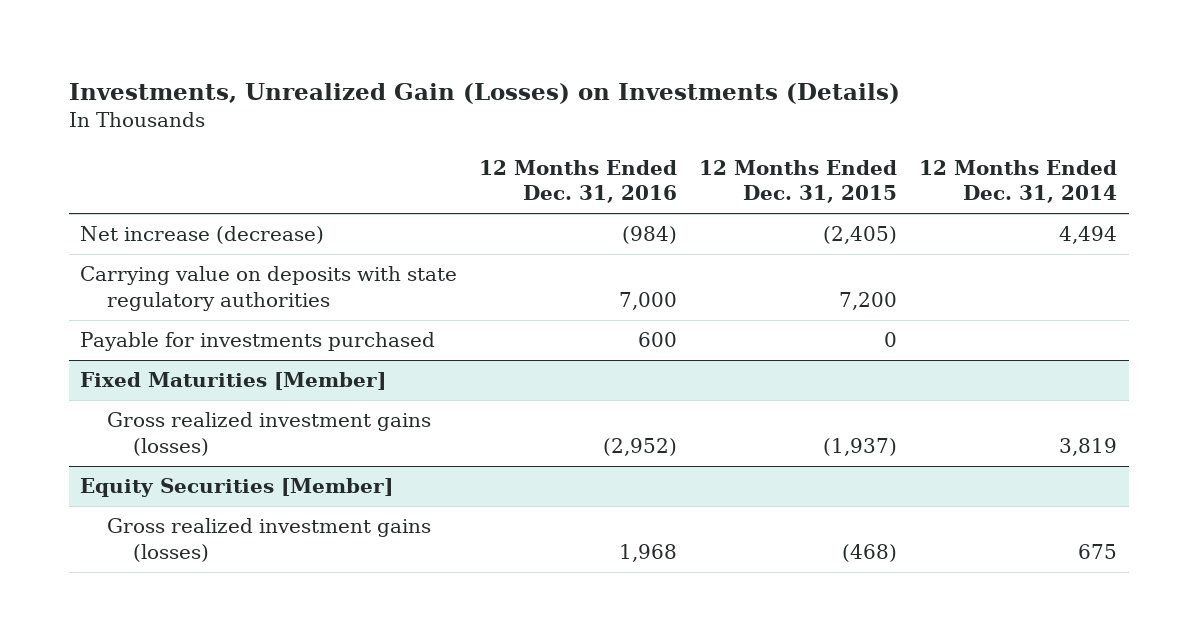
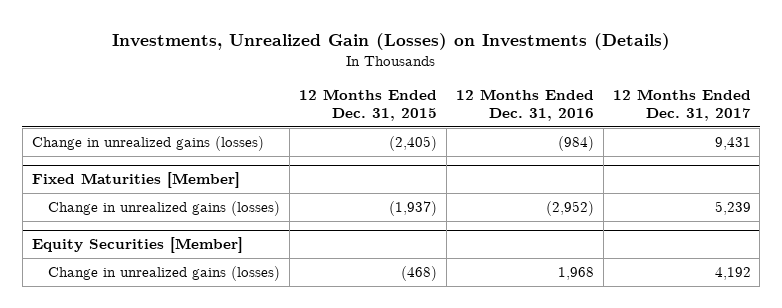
- | 12 Months Ended Dec. 31, 2016 | 12 Months Ended Dec. 31, 2015 | 12 Months Ended Dec. 31, 2014
+ | 12 Months Ended Dec. 31, 2015 | 12 Months Ended Dec. 31, 2016 | 12 Months Ended Dec. 31, 2017
- Net increase (decrease) | (984) | (2,405) | 4,494
- Carrying value on deposits with state regulatory authorities | 7,000 | 7,200 |
- Payable for investments purchased | 600 | 0 |
+ Change in unrealized gains (losses) | (2,405) | (984) | 9,431
@ Fixed Maturities [Member]
- Gross realized investment gains (losses) | (2,952) | (1,937) | 3,819
+ Change in unrealized gains (losses) | (1,937) | (2,952) | 5,239
@ Equity Securities [Member]
- Gross realized investment gains (losses) | 1,968 | (468) | 675
+ Change in unrealized gains (losses) | (468) | 1,968 | 4,192

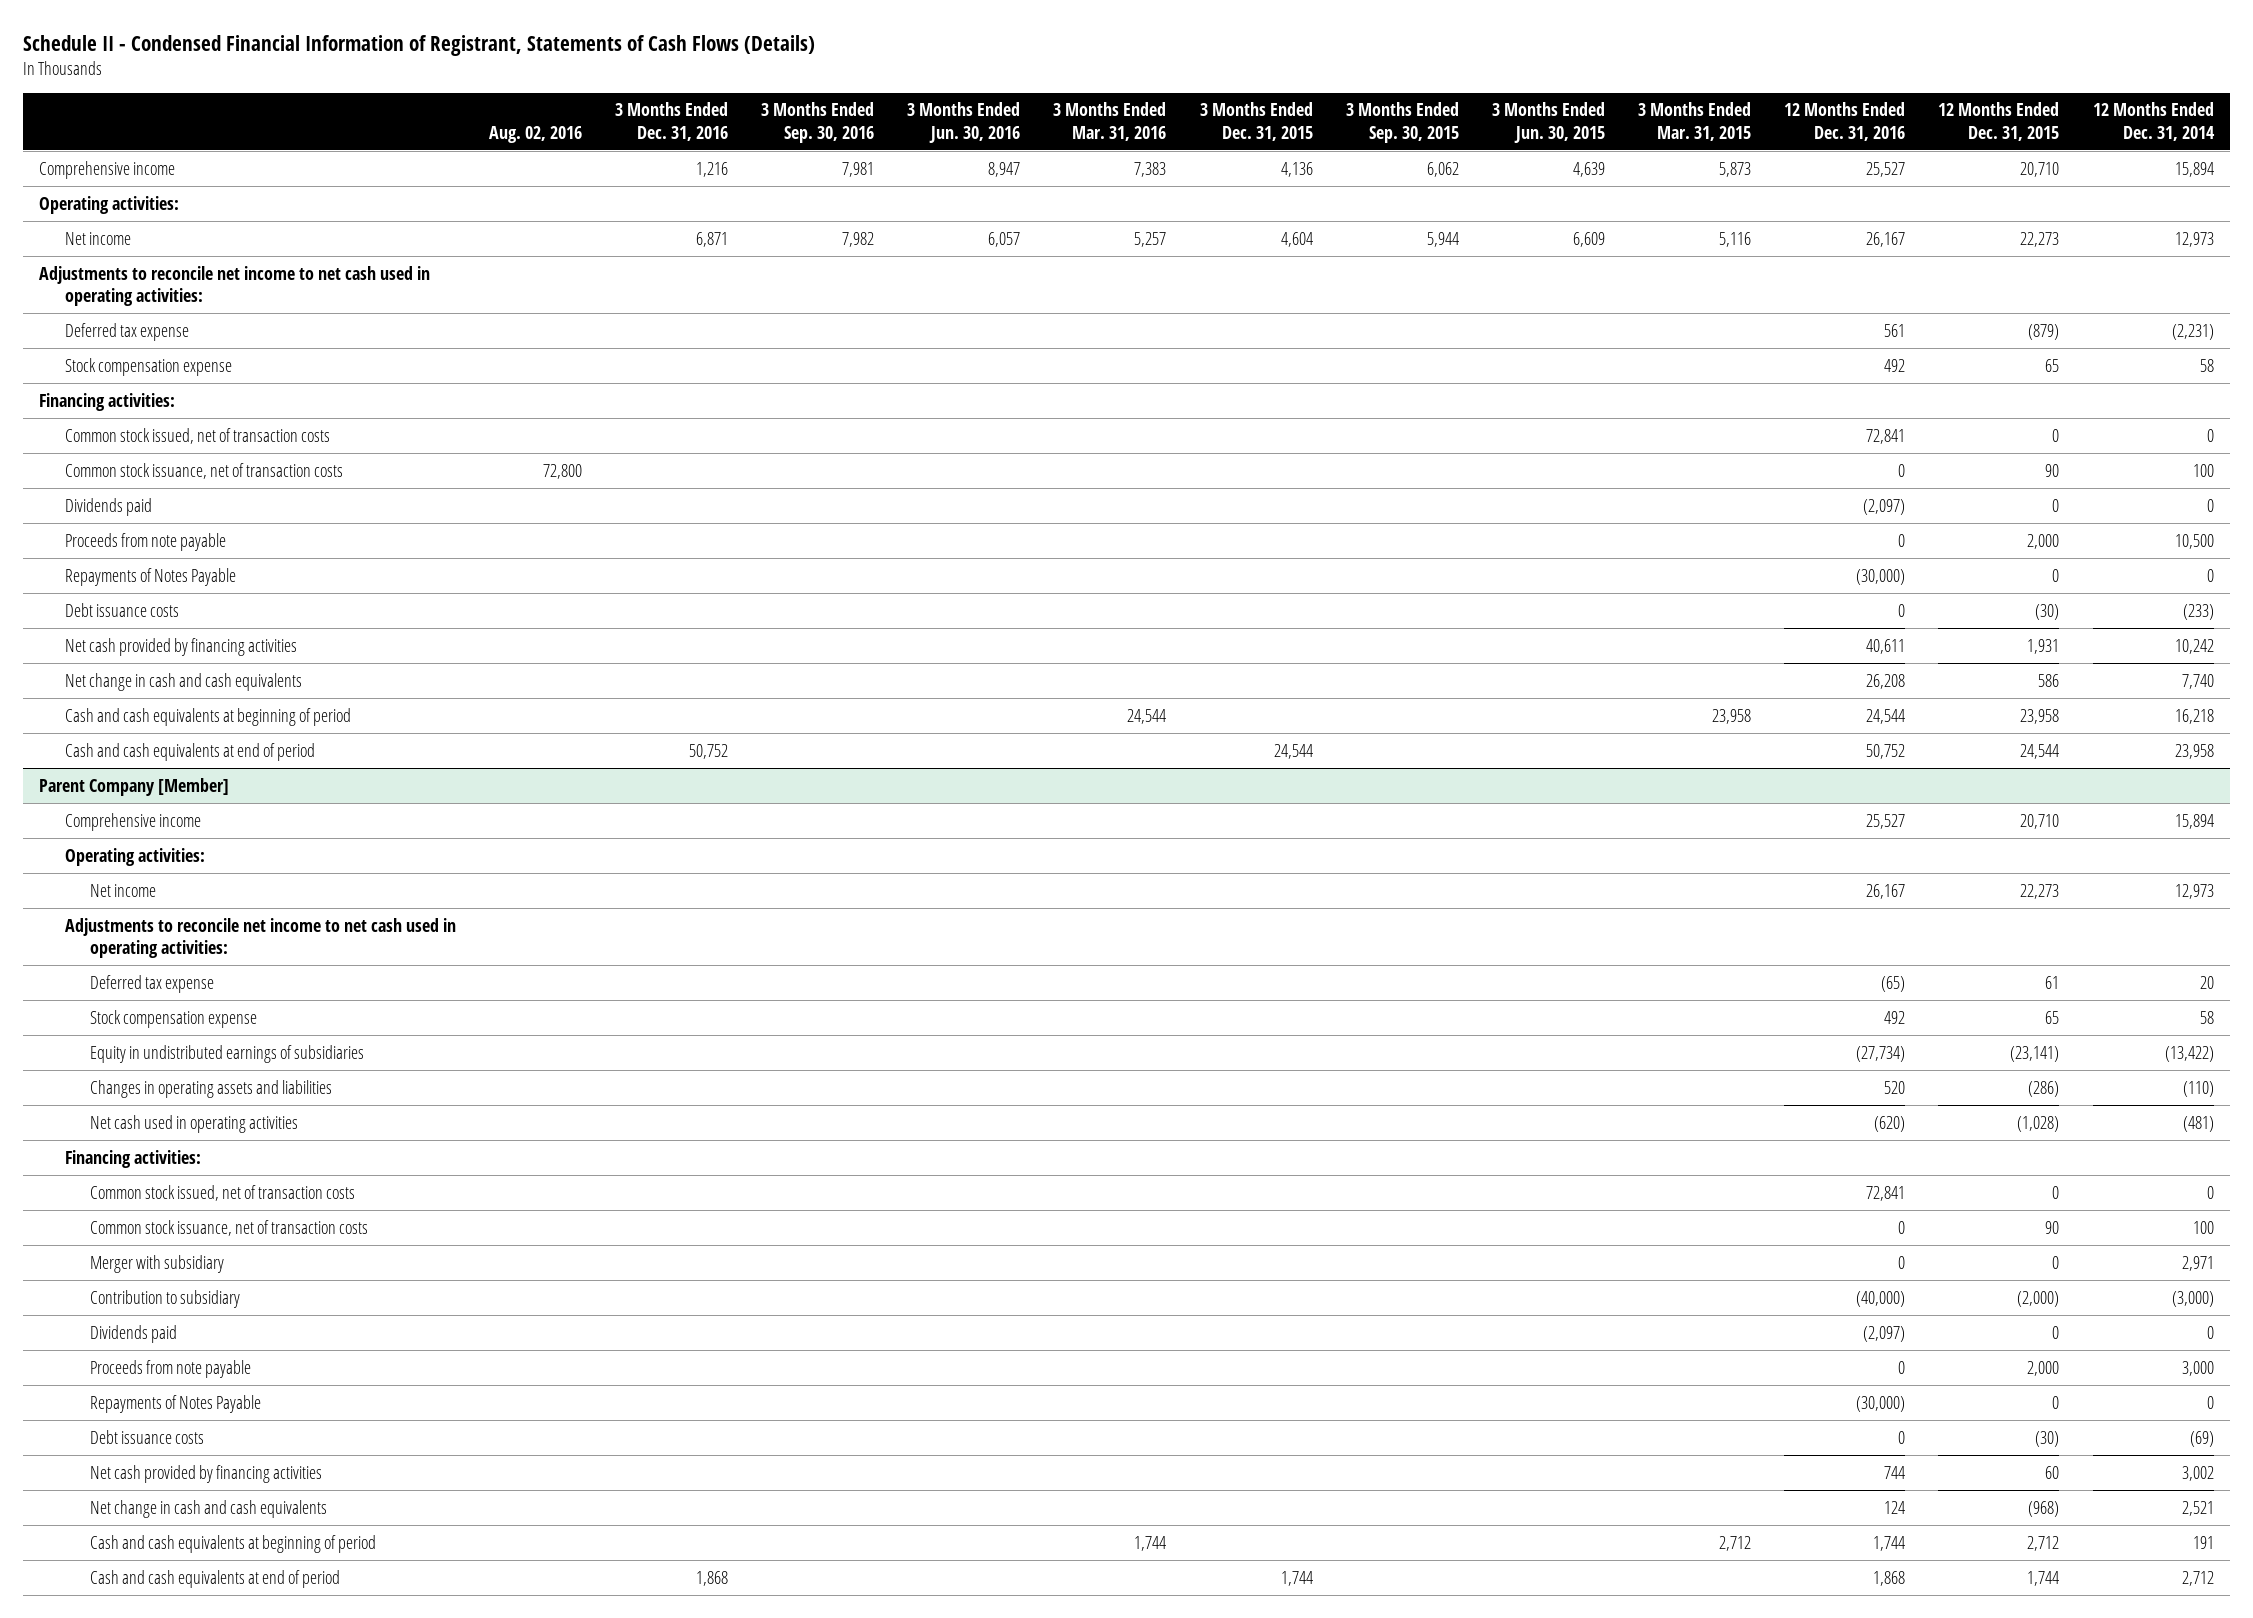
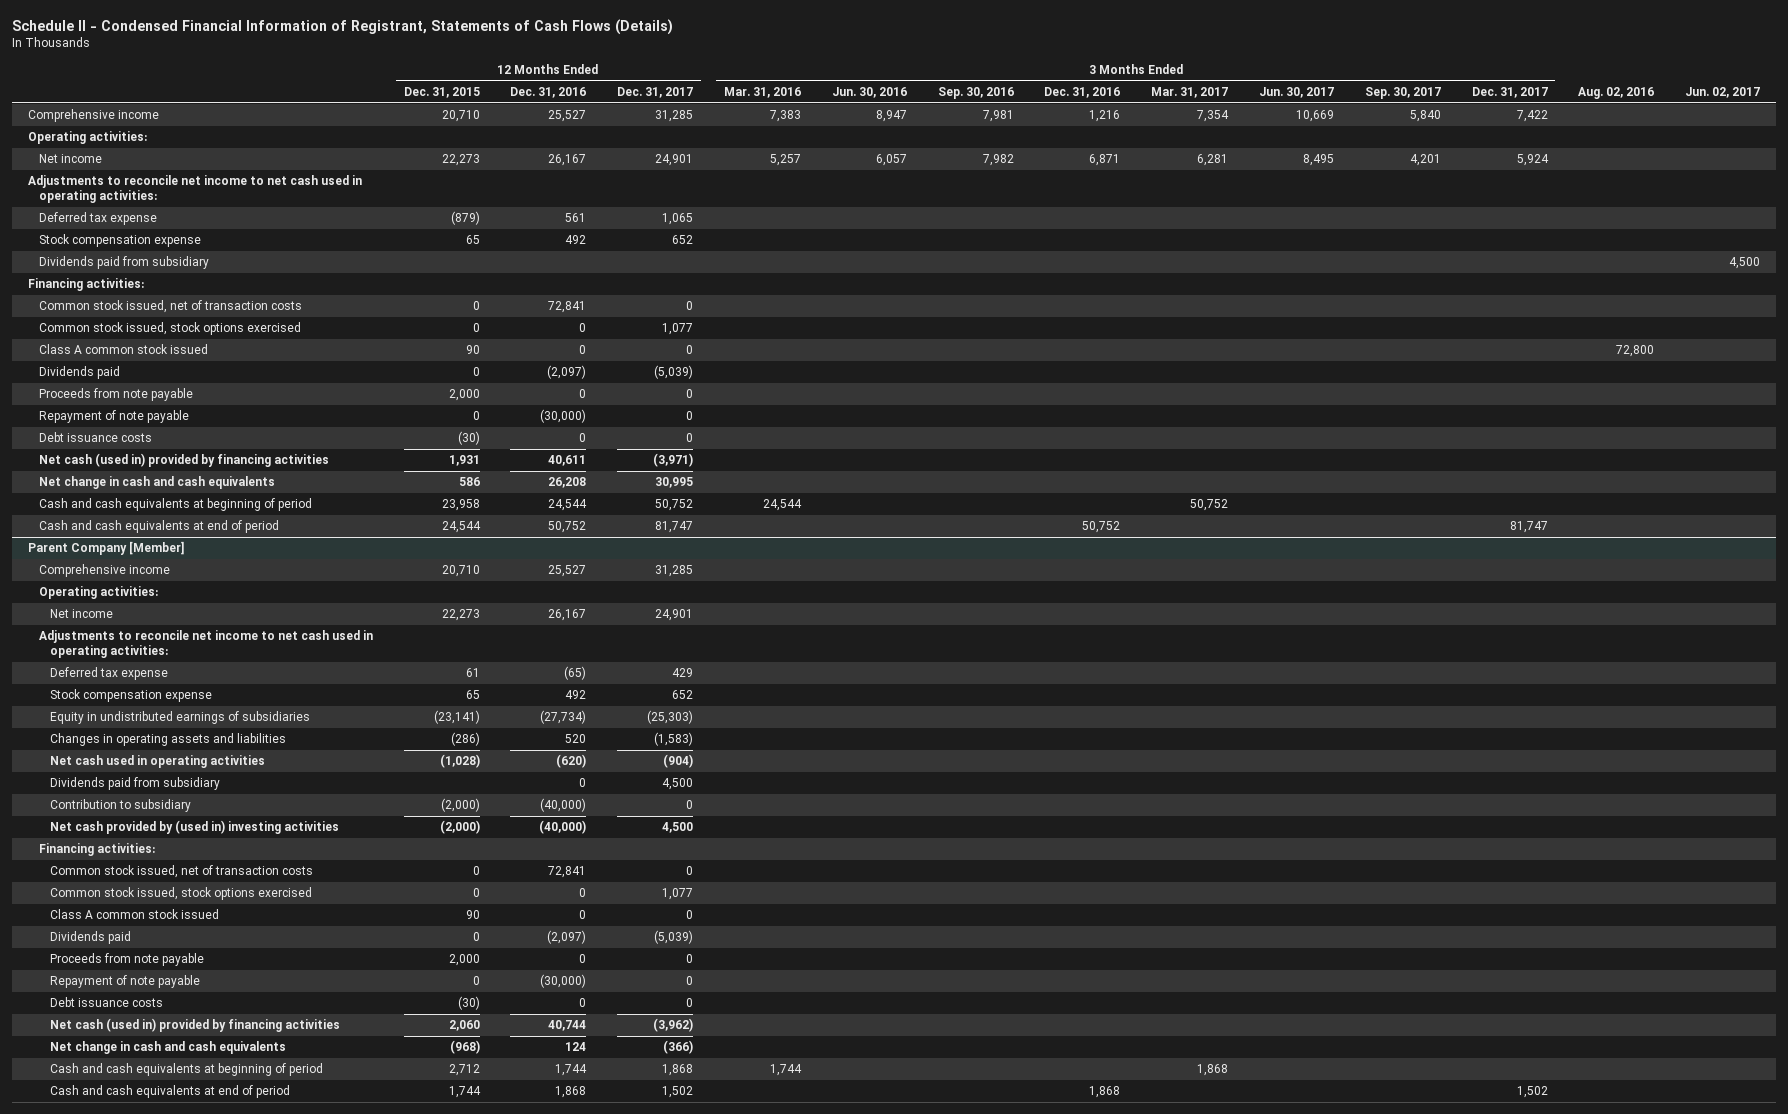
- | Aug. 02, 2016 | 3 Months Ended Dec. 31, 2016 | 3 Months Ended Sep. 30, 2016 | 3 Months Ended Jun. 30, 2016 | 3 Months Ended Mar. 31, 2016 | 3 Months Ended Dec. 31, 2015 | 3 Months Ended Sep. 30, 2015 | 3 Months Ended Jun. 30, 2015 | 3 Months Ended Mar. 31, 2015 | 12 Months Ended Dec. 31, 2016 | 12 Months Ended Dec. 31, 2015 | 12 Months Ended Dec. 31, 2014
+ | 12 Months Ended Dec. 31, 2015 | 12 Months Ended Dec. 31, 2016 | 12 Months Ended Dec. 31, 2017 | 3 Months Ended Mar. 31, 2016 | 3 Months Ended Jun. 30, 2016 | 3 Months Ended Sep. 30, 2016 | 3 Months Ended Dec. 31, 2016 | 3 Months Ended Mar. 31, 2017 | 3 Months Ended Jun. 30, 2017 | 3 Months Ended Sep. 30, 2017 | 3 Months Ended Dec. 31, 2017 | Aug. 02, 2016 | Jun. 02, 2017
+ Dividends paid from subsidiary | | | | | | | | | | | | | 4,500
- Common stock issuance, net of transaction costs | 72,800 | | | | | | | | | 0 | 90 | 100
+ Common stock issued, stock options exercised | 0 | 0 | 1,077 | | | | | | | | | |
+ Class A common stock issued | 90 | 0 | 0 | | | | | | | | | 72,800 |
- Repayments of Notes Payable | | | | | | | | | | (30,000) | 0 | 0
+ Repayment of note payable | 0 | (30,000) | 0 | | | | | | | | | |
- Net cash provided by financing activities | | | | | | | | | | 40,611 | 1,931 | 10,242
+ Net cash (used in) provided by financing activities | 1,931 | 40,611 | (3,971) | | | | | | | | | |
@ Parent Company [Member]
+ Dividends paid from subsidiary | | 0 | 4,500 | | | | | | | | | |
moved up: Contribution to subsidiary | (2,000) | (40,000) | 0 | | | | | | | | | |
+ Net cash provided by (used in) investing activities | (2,000) | (40,000) | 4,500 | | | | | | | | | |
- Common stock issuance, net of transaction costs | | | | | | | | | | 0 | 90 | 100
- Merger with subsidiary | | | | | | | | | | 0 | 0 | 2,971
+ Common stock issued, stock options exercised | 0 | 0 | 1,077 | | | | | | | | | |
+ Class A common stock issued | 90 | 0 | 0 | | | | | | | | | |
- Repayments of Notes Payable | | | | | | | | | | (30,000) | 0 | 0
+ Repayment of note payable | 0 | (30,000) | 0 | | | | | | | | | |
- Net cash provided by financing activities | | | | | | | | | | 744 | 60 | 3,002
+ Net cash (used in) provided by financing activities | 2,060 | 40,744 | (3,962) | | | | | | | | | |

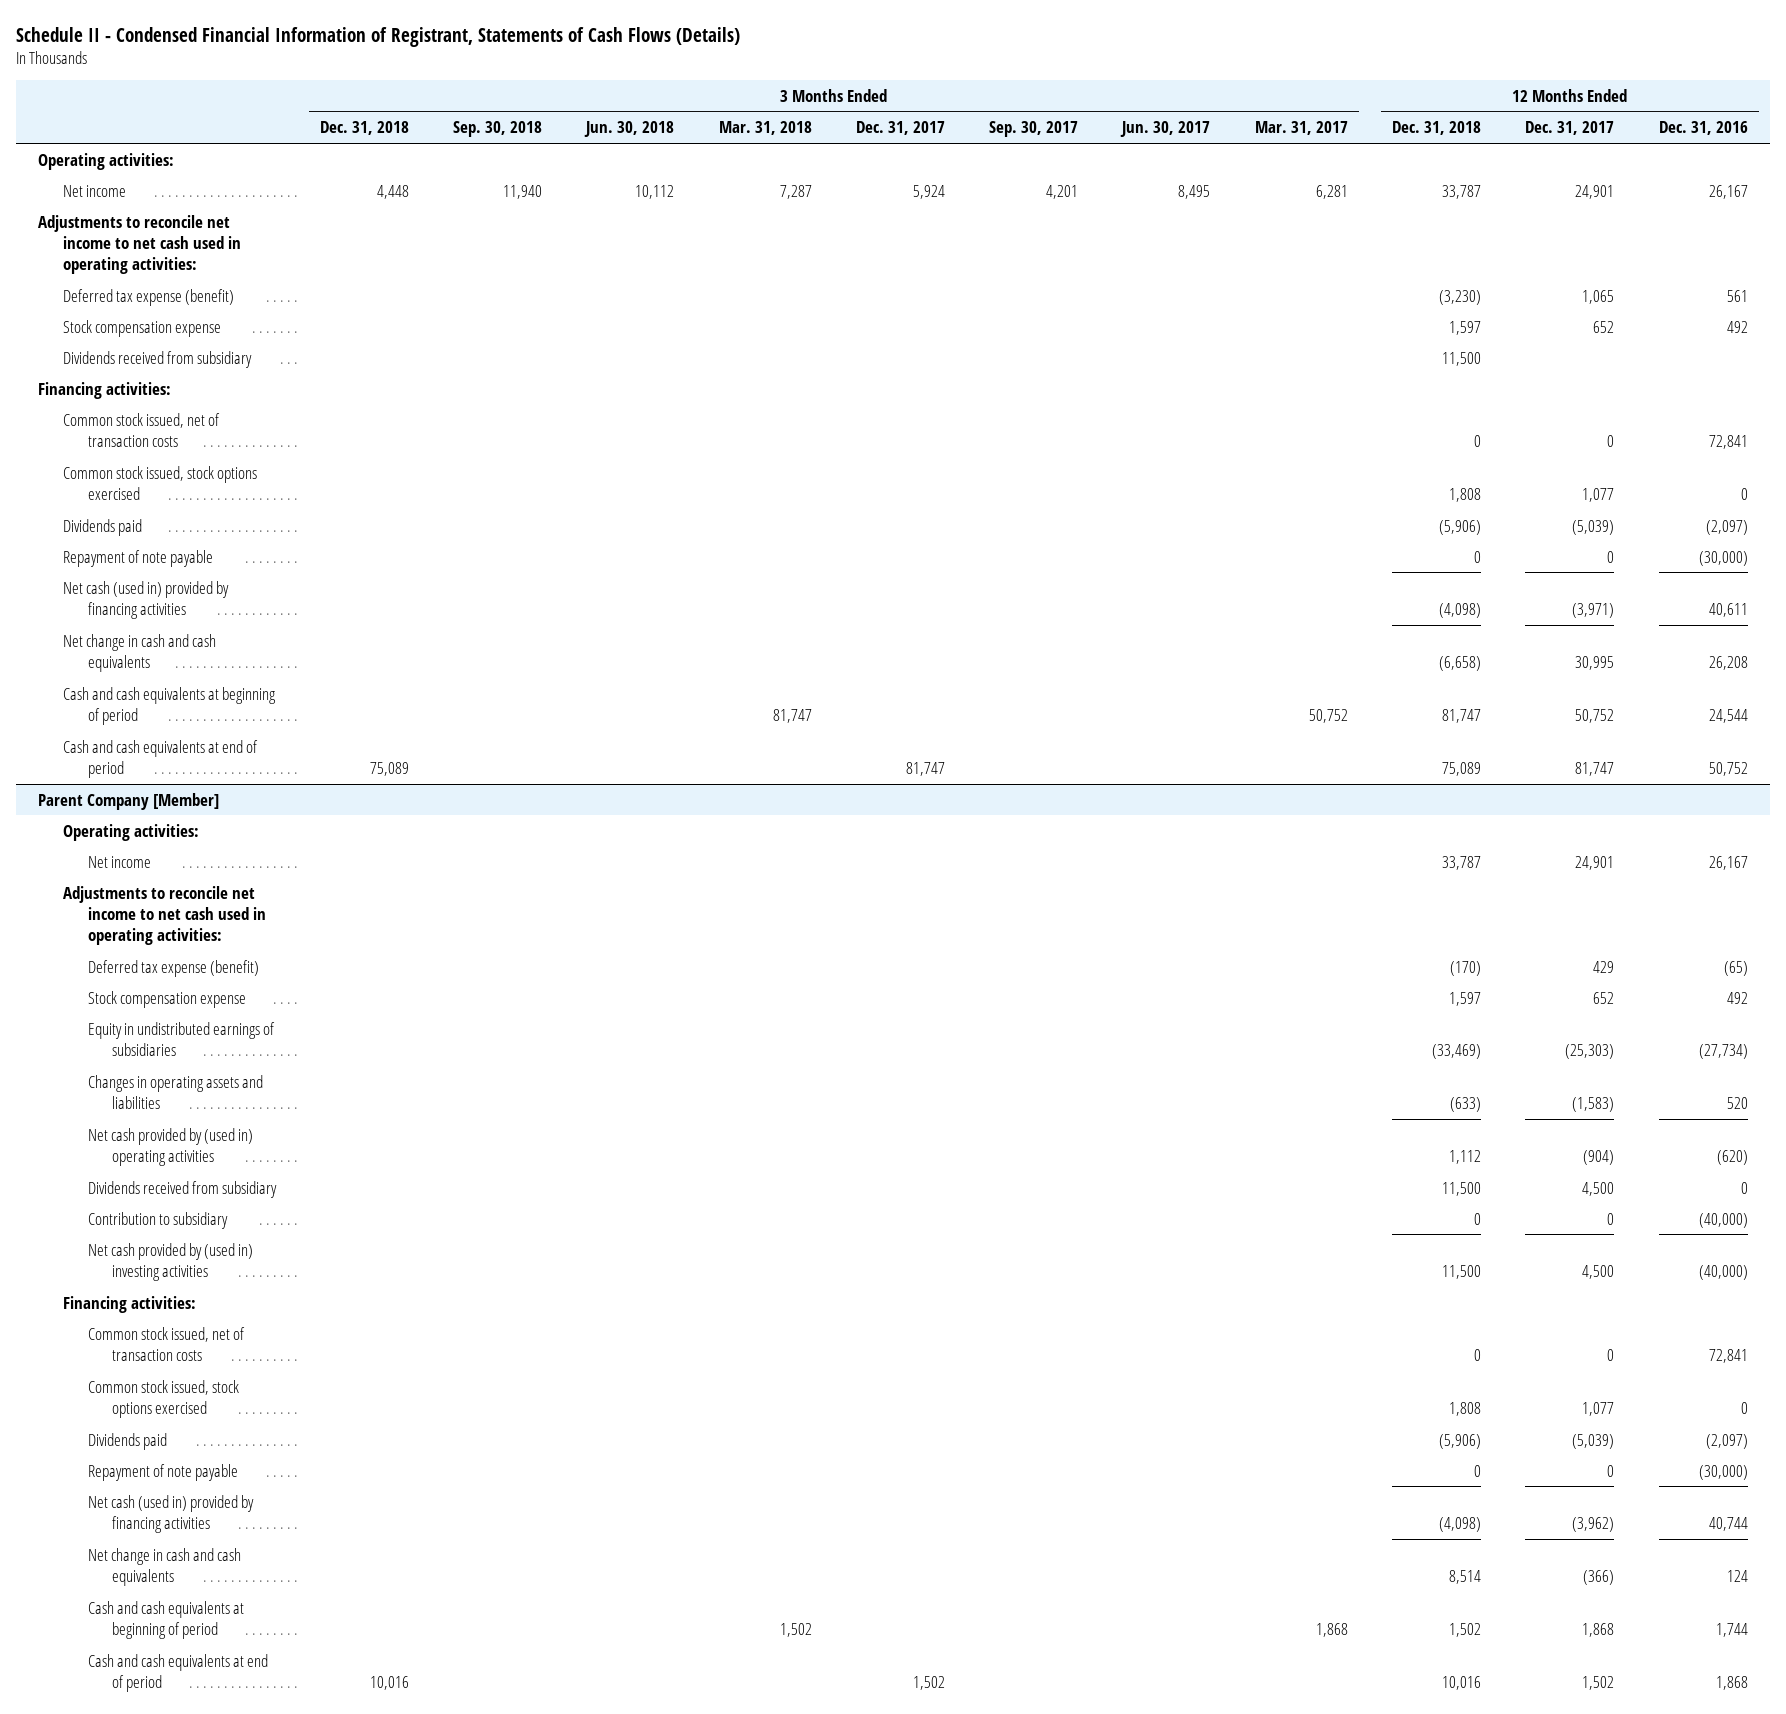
- | 12 Months Ended Dec. 31, 2015 | 12 Months Ended Dec. 31, 2016 | 12 Months Ended Dec. 31, 2017 | 3 Months Ended Mar. 31, 2016 | 3 Months Ended Jun. 30, 2016 | 3 Months Ended Sep. 30, 2016 | 3 Months Ended Dec. 31, 2016 | 3 Months Ended Mar. 31, 2017 | 3 Months Ended Jun. 30, 2017 | 3 Months Ended Sep. 30, 2017 | 3 Months Ended Dec. 31, 2017 | Aug. 02, 2016 | Jun. 02, 2017
+ | 3 Months Ended Dec. 31, 2018 | 3 Months Ended Sep. 30, 2018 | 3 Months Ended Jun. 30, 2018 | 3 Months Ended Mar. 31, 2018 | 3 Months Ended Dec. 31, 2017 | 3 Months Ended Sep. 30, 2017 | 3 Months Ended Jun. 30, 2017 | 3 Months Ended Mar. 31, 2017 | 12 Months Ended Dec. 31, 2018 | 12 Months Ended Dec. 31, 2017 | 12 Months Ended Dec. 31, 2016
- Comprehensive income | 20,710 | 25,527 | 31,285 | 7,383 | 8,947 | 7,981 | 1,216 | 7,354 | 10,669 | 5,840 | 7,422 | |
- Deferred tax expense | (879) | 561 | 1,065 | | | | | | | | | |
+ Deferred tax expense (benefit) | | | | | | | | | (3,230) | 1,065 | 561
- Dividends paid from subsidiary | | | | | | | | | | | | | 4,500
+ Dividends received from subsidiary | | | | | | | | | 11,500 | |
- Class A common stock issued | 90 | 0 | 0 | | | | | | | | | 72,800 |
- Proceeds from note payable | 2,000 | 0 | 0 | | | | | | | | | |
- Debt issuance costs | (30) | 0 | 0 | | | | | | | | | |
@ Parent Company [Member]
- Comprehensive income | 20,710 | 25,527 | 31,285 | | | | | | | | | |
- Deferred tax expense | 61 | (65) | 429 | | | | | | | | | |
+ Deferred tax expense (benefit) | | | | | | | | | (170) | 429 | (65)
- Net cash used in operating activities | (1,028) | (620) | (904) | | | | | | | | | |
- Dividends paid from subsidiary | | 0 | 4,500 | | | | | | | | | |
+ Net cash provided by (used in) operating activities | | | | | | | | | 1,112 | (904) | (620)
+ Dividends received from subsidiary | | | | | | | | | 11,500 | 4,500 | 0
- Class A common stock issued | 90 | 0 | 0 | | | | | | | | | |
- Proceeds from note payable | 2,000 | 0 | 0 | | | | | | | | | |
- Debt issuance costs | (30) | 0 | 0 | | | | | | | | | |

